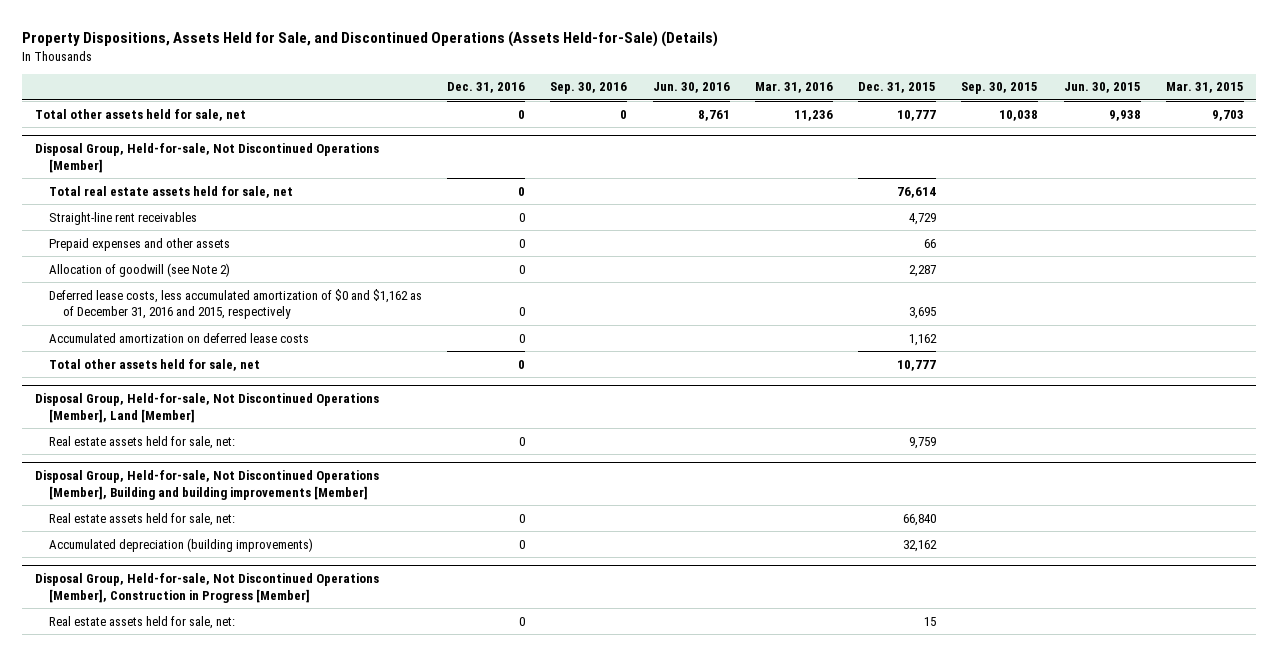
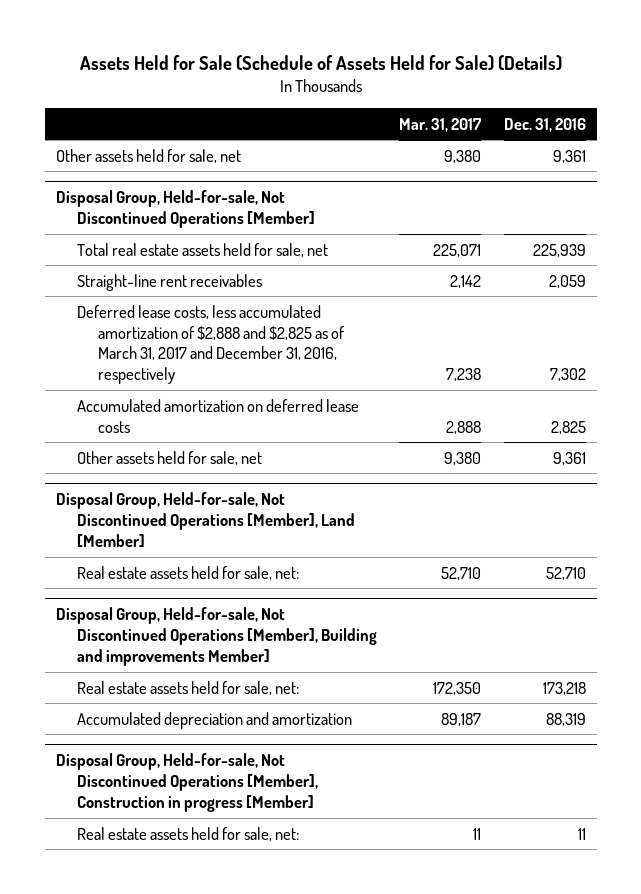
- Property Dispositions, Assets Held for Sale, and Discontinued Operations (Assets Held-for-Sale) (Details)
+ Assets Held for Sale (Schedule of Assets Held for Sale) (Details)
- | Dec. 31, 2016 | Sep. 30, 2016 | Jun. 30, 2016 | Mar. 31, 2016 | Dec. 31, 2015 | Sep. 30, 2015 | Jun. 30, 2015 | Mar. 31, 2015
+ | Mar. 31, 2017 | Dec. 31, 2016
- Total other assets held for sale, net | 0 | 0 | 8,761 | 11,236 | 10,777 | 10,038 | 9,938 | 9,703
+ Other assets held for sale, net | 9,380 | 9,361
@ Disposal Group, Held-for-sale, Not Discontinued Operations [Member]
- Total real estate assets held for sale, net | 0 | | | | 76,614 | | |
- Straight-line rent receivables | 0 | | | | 4,729 | | |
- Prepaid expenses and other assets | 0 | | | | 66 | | |
- Allocation of goodwill (see Note 2) | 0 | | | | 2,287 | | |
- Deferred lease costs, less accumulated amortization of $0 and $1,162 as of December 31, 2016 and 2015, respectively | 0 | | | | 3,695 | | |
- Accumulated amortization on deferred lease costs | 0 | | | | 1,162 | | |
- Total other assets held for sale, net | 0 | | | | 10,777 | | |
+ Total real estate assets held for sale, net | 225,071 | 225,939
+ Straight-line rent receivables | 2,142 | 2,059
+ Deferred lease costs, less accumulated amortization of $2,888 and $2,825 as of March 31, 2017 and December 31, 2016, respectively | 7,238 | 7,302
+ Accumulated amortization on deferred lease costs | 2,888 | 2,825
+ Other assets held for sale, net | 9,380 | 9,361
@ Disposal Group, Held-for-sale, Not Discontinued Operations [Member], Land [Member]
- Real estate assets held for sale, net: | 0 | | | | 9,759 | | |
- Disposal Group, Held-for-sale, Not Discontinued Operations [Member], Building and building improvements [Member]
- Real estate assets held for sale, net: | 0 | | | | 66,840 | | |
- Accumulated depreciation (building improvements) | 0 | | | | 32,162 | | |
- Disposal Group, Held-for-sale, Not Discontinued Operations [Member], Construction in Progress [Member]
- Real estate assets held for sale, net: | 0 | | | | 15 | | |
@ Disposal Group, Held-for-sale, Not Discontinued Operations [Member], Land [Member]
+ Real estate assets held for sale, net: | 52,710 | 52,710
+ Disposal Group, Held-for-sale, Not Discontinued Operations [Member], Building and improvements Member]
+ Real estate assets held for sale, net: | 172,350 | 173,218
+ Accumulated depreciation and amortization | 89,187 | 88,319
+ Disposal Group, Held-for-sale, Not Discontinued Operations [Member], Construction in progress [Member]
+ Real estate assets held for sale, net: | 11 | 11

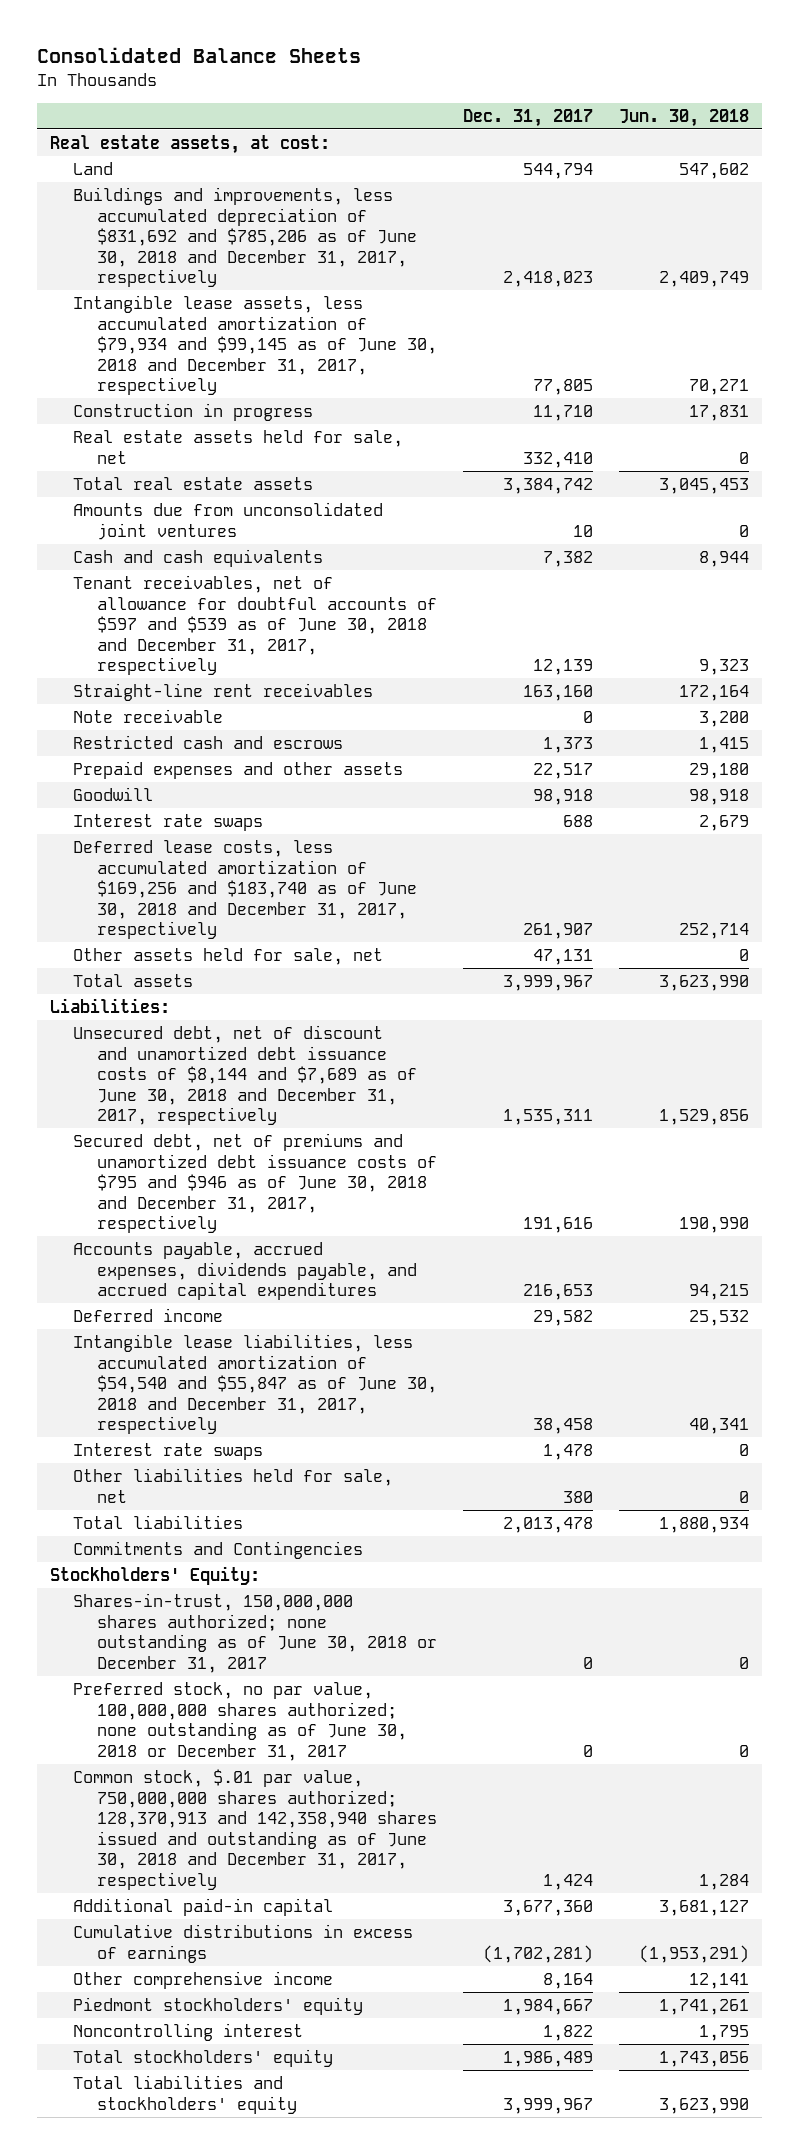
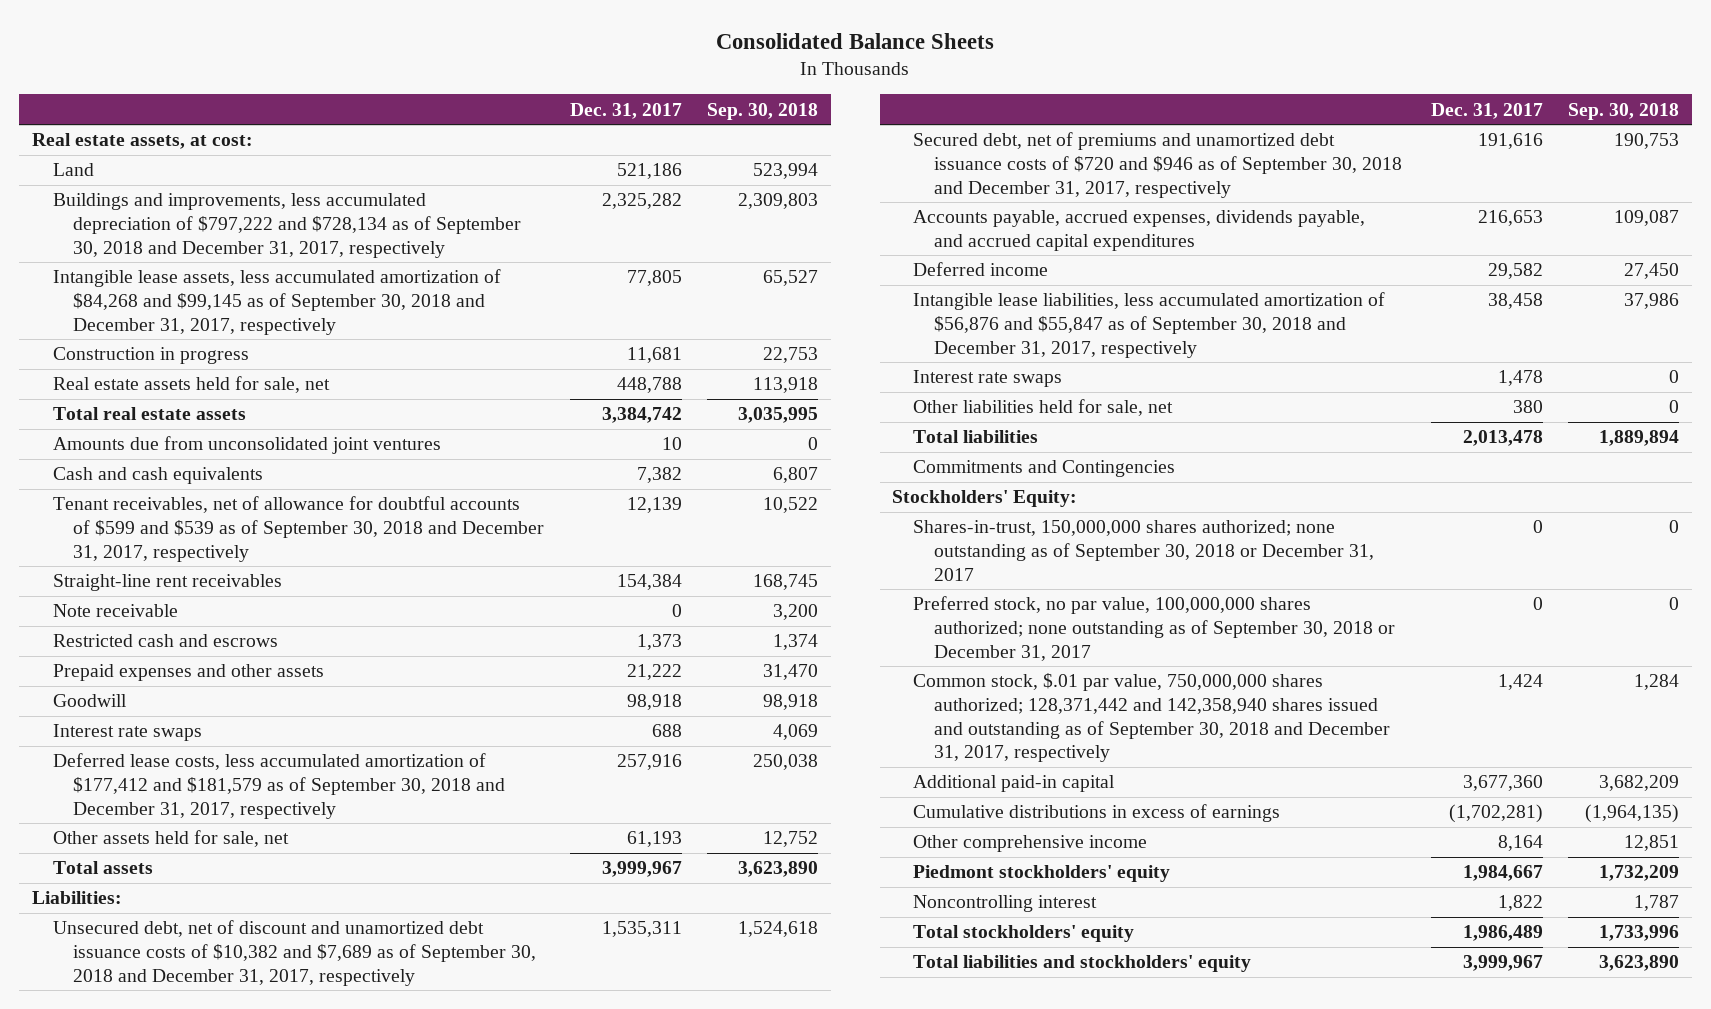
- | Dec. 31, 2017 | Jun. 30, 2018
+ | Dec. 31, 2017 | Sep. 30, 2018
- Land | 544,794 | 547,602
- Buildings and improvements, less accumulated depreciation of $831,692 and $785,206 as of June 30, 2018 and December 31, 2017, respectively | 2,418,023 | 2,409,749
- Intangible lease assets, less accumulated amortization of $79,934 and $99,145 as of June 30, 2018 and December 31, 2017, respectively | 77,805 | 70,271
- Construction in progress | 11,710 | 17,831
- Real estate assets held for sale, net | 332,410 | 0
+ Land | 521,186 | 523,994
+ Buildings and improvements, less accumulated depreciation of $797,222 and $728,134 as of September 30, 2018 and December 31, 2017, respectively | 2,325,282 | 2,309,803
+ Intangible lease assets, less accumulated amortization of $84,268 and $99,145 as of September 30, 2018 and December 31, 2017, respectively | 77,805 | 65,527
+ Construction in progress | 11,681 | 22,753
+ Real estate assets held for sale, net | 448,788 | 113,918
- Tenant receivables, net of allowance for doubtful accounts of $597 and $539 as of June 30, 2018 and December 31, 2017, respectively | 12,139 | 9,323
- Straight-line rent receivables | 163,160 | 172,164
+ Tenant receivables, net of allowance for doubtful accounts of $599 and $539 as of September 30, 2018 and December 31, 2017, respectively | 12,139 | 10,522
+ Straight-line rent receivables | 154,384 | 168,745
- Prepaid expenses and other assets | 22,517 | 29,180
+ Prepaid expenses and other assets | 21,222 | 31,470
- Deferred lease costs, less accumulated amortization of $169,256 and $183,740 as of June 30, 2018 and December 31, 2017, respectively | 261,907 | 252,714
- Other assets held for sale, net | 47,131 | 0
+ Deferred lease costs, less accumulated amortization of $177,412 and $181,579 as of September 30, 2018 and December 31, 2017, respectively | 257,916 | 250,038
+ Other assets held for sale, net | 61,193 | 12,752
- Unsecured debt, net of discount and unamortized debt issuance costs of $8,144 and $7,689 as of June 30, 2018 and December 31, 2017, respectively | 1,535,311 | 1,529,856
- Secured debt, net of premiums and unamortized debt issuance costs of $795 and $946 as of June 30, 2018 and December 31, 2017, respectively | 191,616 | 190,990
+ Unsecured debt, net of discount and unamortized debt issuance costs of $10,382 and $7,689 as of September 30, 2018 and December 31, 2017, respectively | 1,535,311 | 1,524,618
+ Secured debt, net of premiums and unamortized debt issuance costs of $720 and $946 as of September 30, 2018 and December 31, 2017, respectively | 191,616 | 190,753
- Intangible lease liabilities, less accumulated amortization of $54,540 and $55,847 as of June 30, 2018 and December 31, 2017, respectively | 38,458 | 40,341
+ Intangible lease liabilities, less accumulated amortization of $56,876 and $55,847 as of September 30, 2018 and December 31, 2017, respectively | 38,458 | 37,986
- Shares-in-trust, 150,000,000 shares authorized; none outstanding as of June 30, 2018 or December 31, 2017 | 0 | 0
- Preferred stock, no par value, 100,000,000 shares authorized; none outstanding as of June 30, 2018 or December 31, 2017 | 0 | 0
- Common stock, $.01 par value, 750,000,000 shares authorized; 128,370,913 and 142,358,940 shares issued and outstanding as of June 30, 2018 and December 31, 2017, respectively | 1,424 | 1,284
+ Shares-in-trust, 150,000,000 shares authorized; none outstanding as of September 30, 2018 or December 31, 2017 | 0 | 0
+ Preferred stock, no par value, 100,000,000 shares authorized; none outstanding as of September 30, 2018 or December 31, 2017 | 0 | 0
+ Common stock, $.01 par value, 750,000,000 shares authorized; 128,371,442 and 142,358,940 shares issued and outstanding as of September 30, 2018 and December 31, 2017, respectively | 1,424 | 1,284

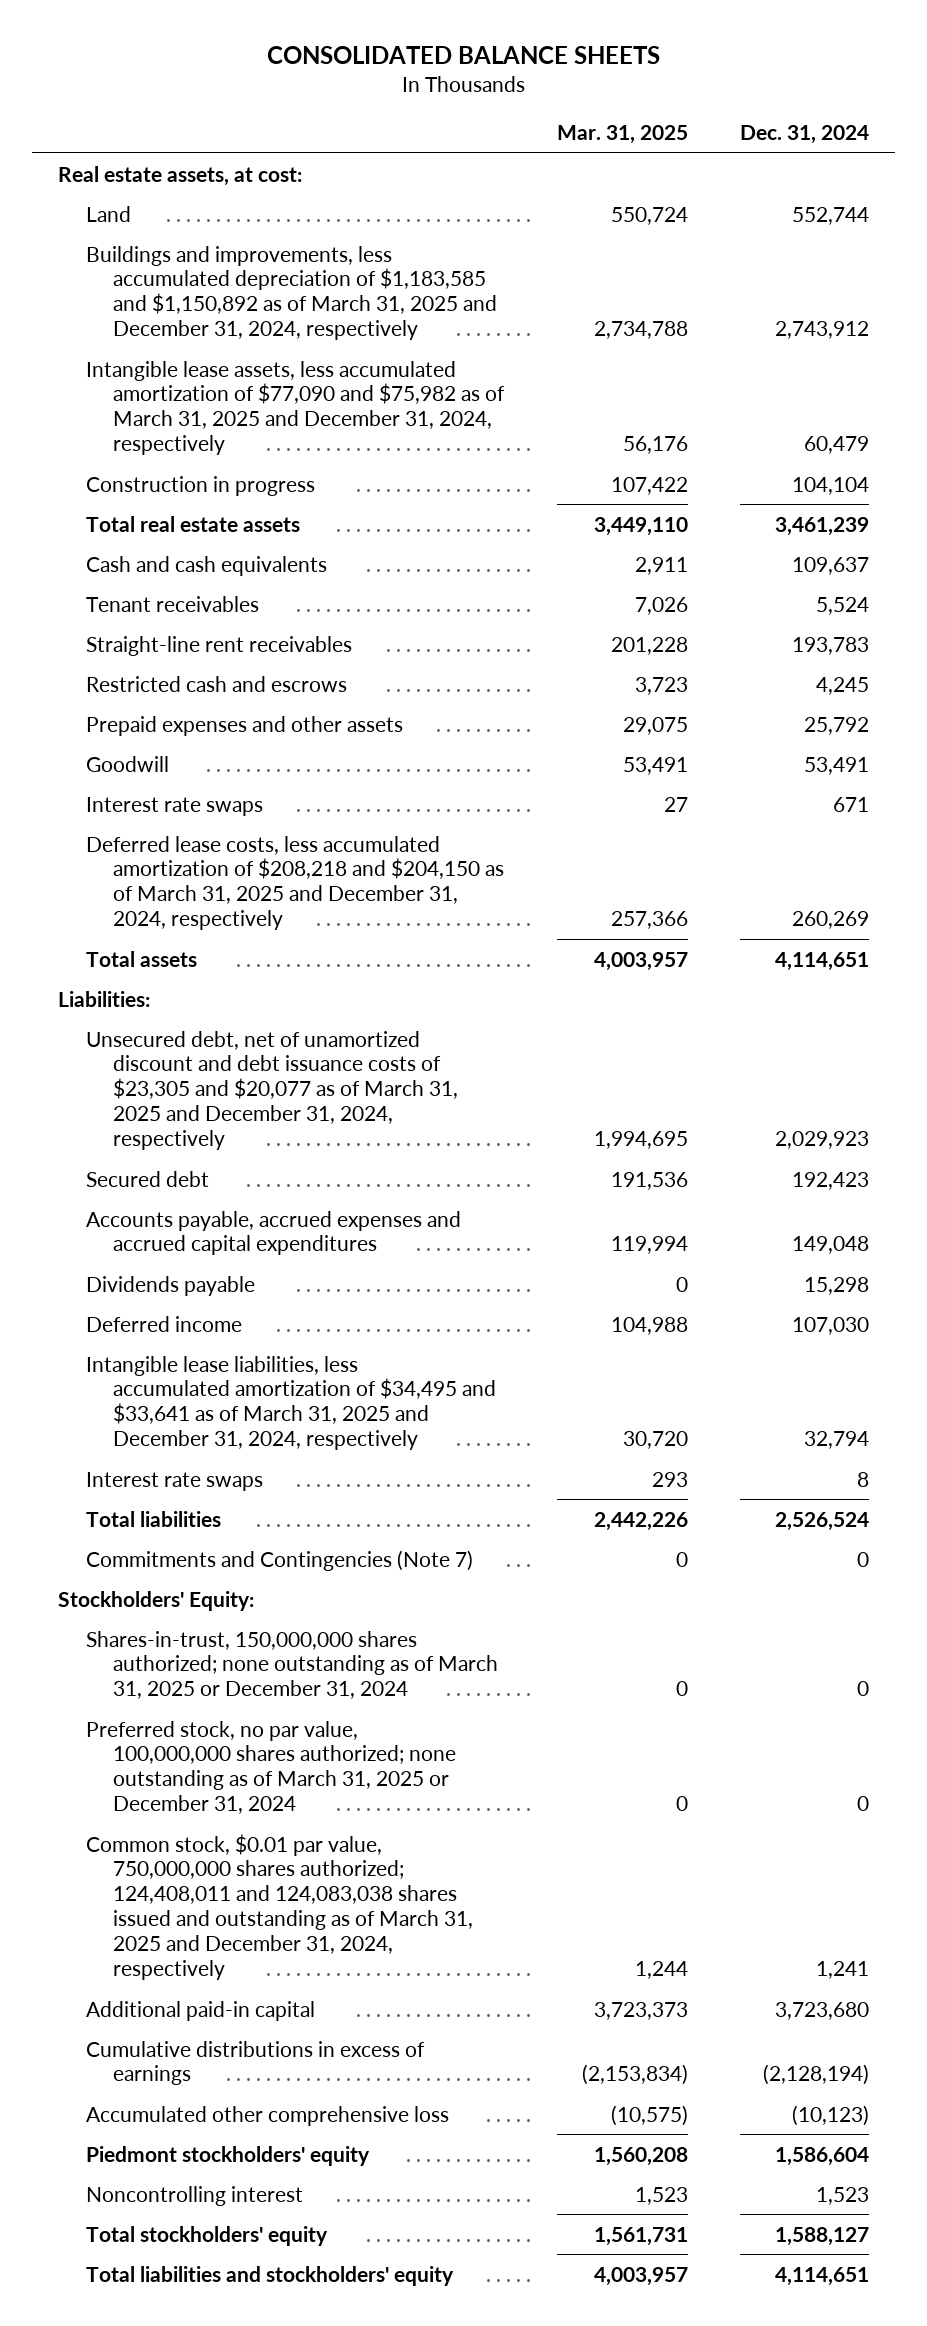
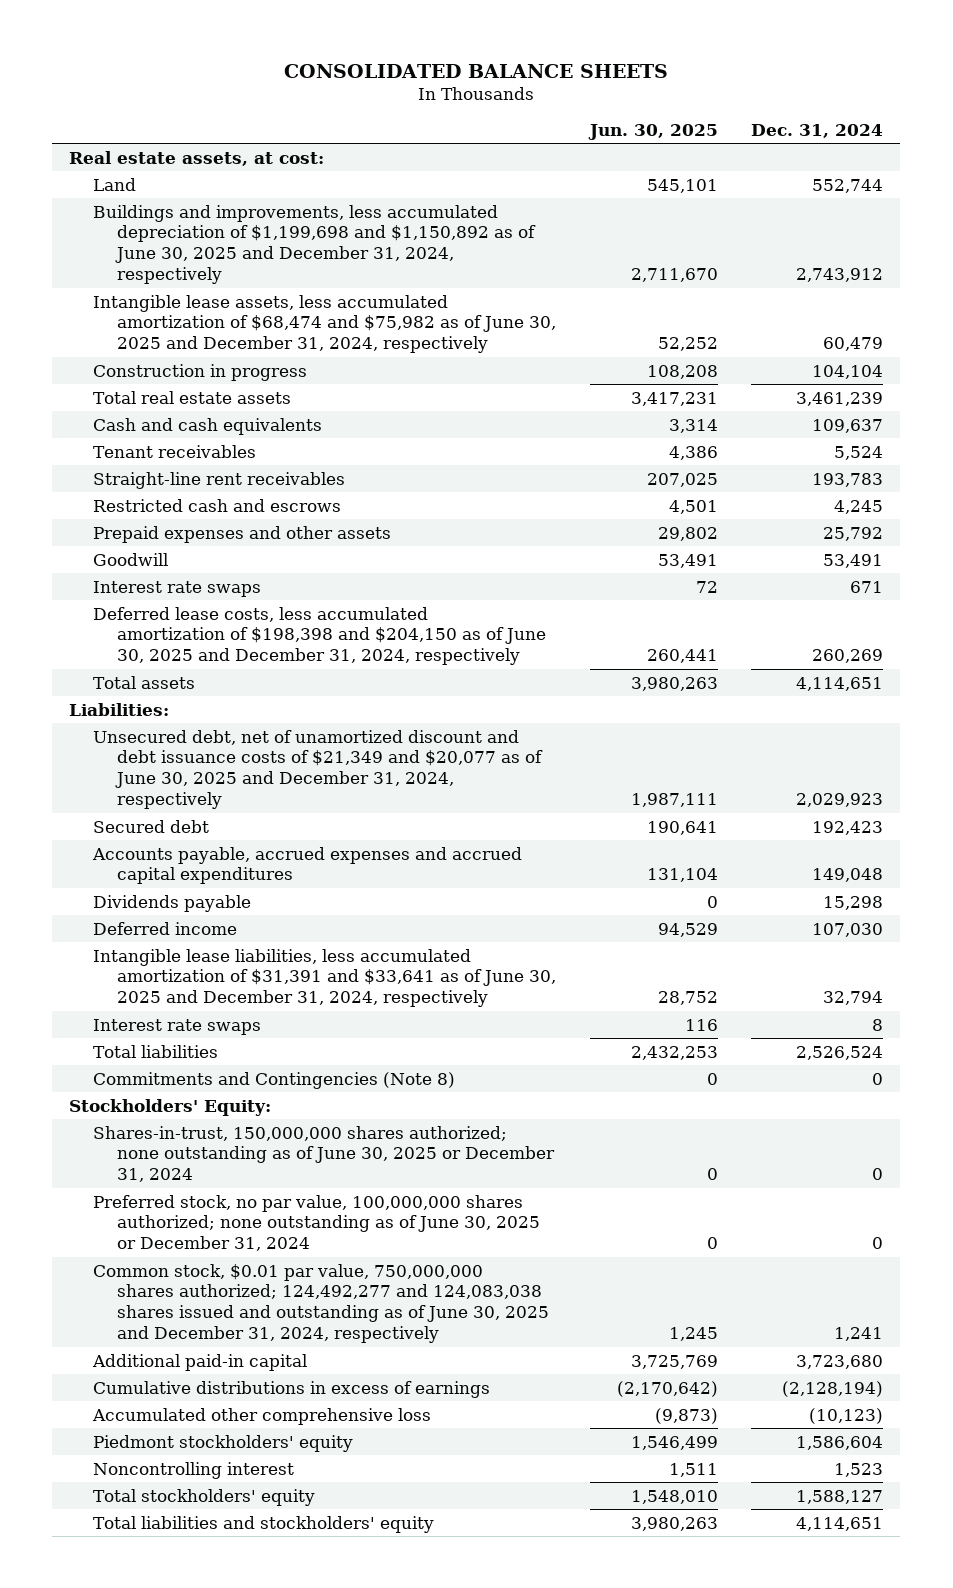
- | Mar. 31, 2025 | Dec. 31, 2024
+ | Jun. 30, 2025 | Dec. 31, 2024
- Buildings and improvements, less accumulated depreciation of $1,183,585 and $1,150,892 as of March 31, 2025 and December 31, 2024, respectively | 2,734,788 | 2,743,912
- Intangible lease assets, less accumulated amortization of $77,090 and $75,982 as of March 31, 2025 and December 31, 2024, respectively | 56,176 | 60,479
+ Buildings and improvements, less accumulated depreciation of $1,199,698 and $1,150,892 as of June 30, 2025 and December 31, 2024, respectively | 2,711,670 | 2,743,912
+ Intangible lease assets, less accumulated amortization of $68,474 and $75,982 as of June 30, 2025 and December 31, 2024, respectively | 52,252 | 60,479
- Deferred lease costs, less accumulated amortization of $208,218 and $204,150 as of March 31, 2025 and December 31, 2024, respectively | 257,366 | 260,269
+ Deferred lease costs, less accumulated amortization of $198,398 and $204,150 as of June 30, 2025 and December 31, 2024, respectively | 260,441 | 260,269
- Unsecured debt, net of unamortized discount and debt issuance costs of $23,305 and $20,077 as of March 31, 2025 and December 31, 2024, respectively | 1,994,695 | 2,029,923
+ Unsecured debt, net of unamortized discount and debt issuance costs of $21,349 and $20,077 as of June 30, 2025 and December 31, 2024, respectively | 1,987,111 | 2,029,923
- Intangible lease liabilities, less accumulated amortization of $34,495 and $33,641 as of March 31, 2025 and December 31, 2024, respectively | 30,720 | 32,794
+ Intangible lease liabilities, less accumulated amortization of $31,391 and $33,641 as of June 30, 2025 and December 31, 2024, respectively | 28,752 | 32,794
- Commitments and Contingencies (Note 7) | 0 | 0
+ Commitments and Contingencies (Note 8) | 0 | 0
- Shares-in-trust, 150,000,000 shares authorized; none outstanding as of March 31, 2025 or December 31, 2024 | 0 | 0
- Preferred stock, no par value, 100,000,000 shares authorized; none outstanding as of March 31, 2025 or December 31, 2024 | 0 | 0
- Common stock, $0.01 par value, 750,000,000 shares authorized; 124,408,011 and 124,083,038 shares issued and outstanding as of March 31, 2025 and December 31, 2024, respectively | 1,244 | 1,241
+ Shares-in-trust, 150,000,000 shares authorized; none outstanding as of June 30, 2025 or December 31, 2024 | 0 | 0
+ Preferred stock, no par value, 100,000,000 shares authorized; none outstanding as of June 30, 2025 or December 31, 2024 | 0 | 0
+ Common stock, $0.01 par value, 750,000,000 shares authorized; 124,492,277 and 124,083,038 shares issued and outstanding as of June 30, 2025 and December 31, 2024, respectively | 1,245 | 1,241

